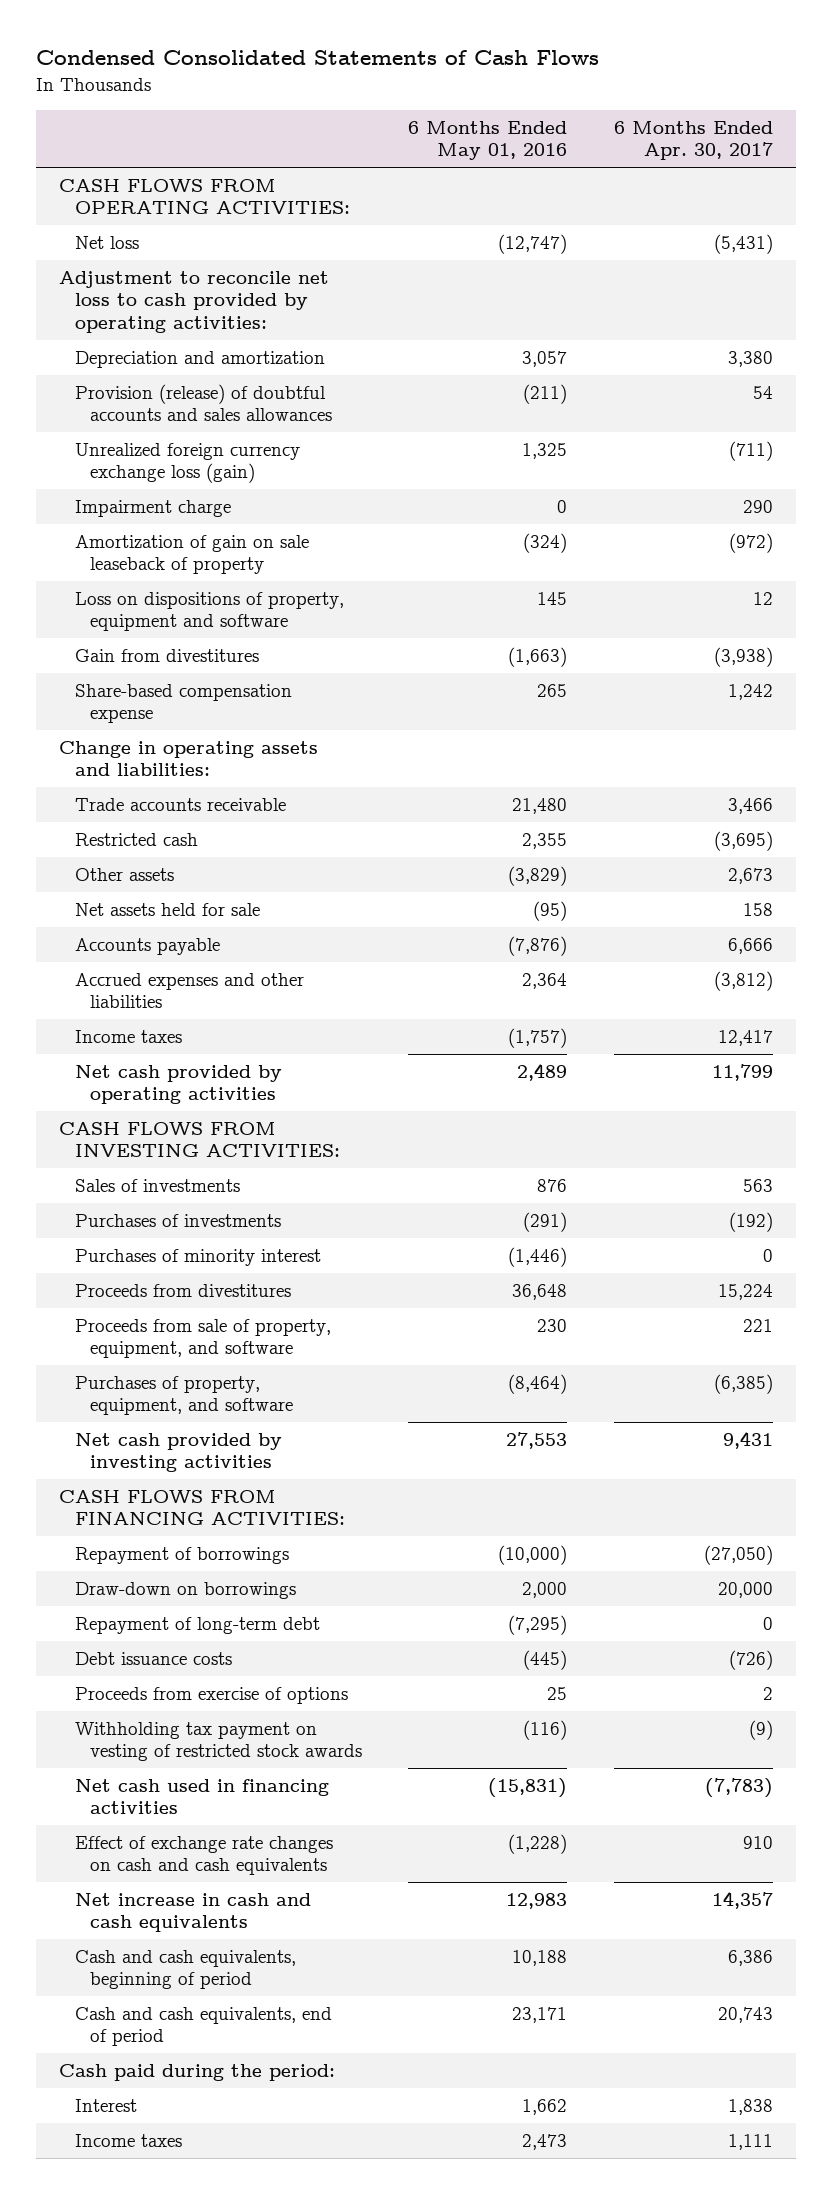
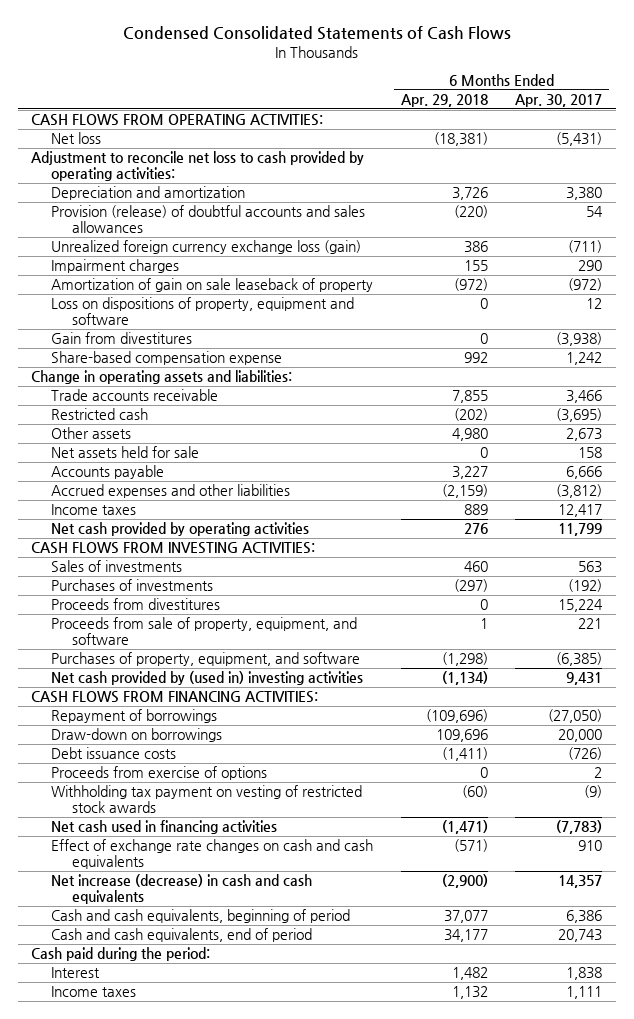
- | 6 Months Ended May 01, 2016 | 6 Months Ended Apr. 30, 2017
+ | 6 Months Ended Apr. 29, 2018 | 6 Months Ended Apr. 30, 2017
- Impairment charge | 0 | 290
+ Impairment charges | 155 | 290
- Purchases of minority interest | (1,446) | 0
- Net cash provided by investing activities | 27,553 | 9,431
+ Net cash provided by (used in) investing activities | (1,134) | 9,431
- Repayment of long-term debt | (7,295) | 0
- Net increase in cash and cash equivalents | 12,983 | 14,357
+ Net increase (decrease) in cash and cash equivalents | (2,900) | 14,357

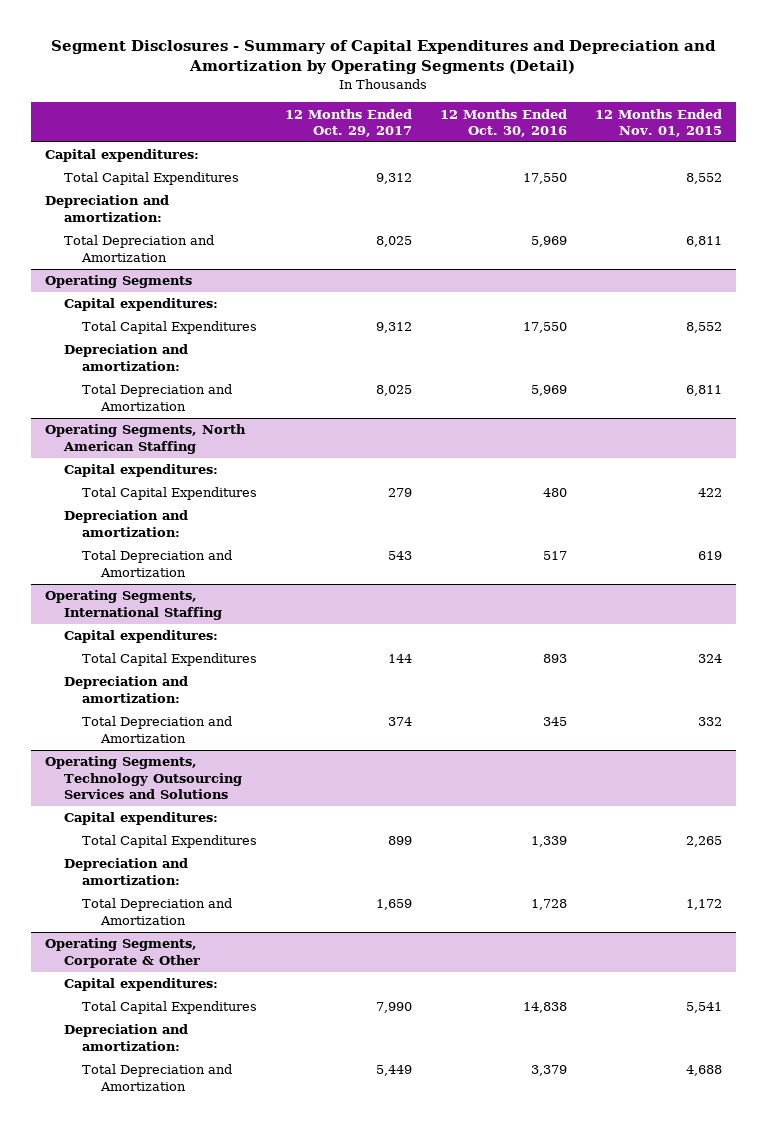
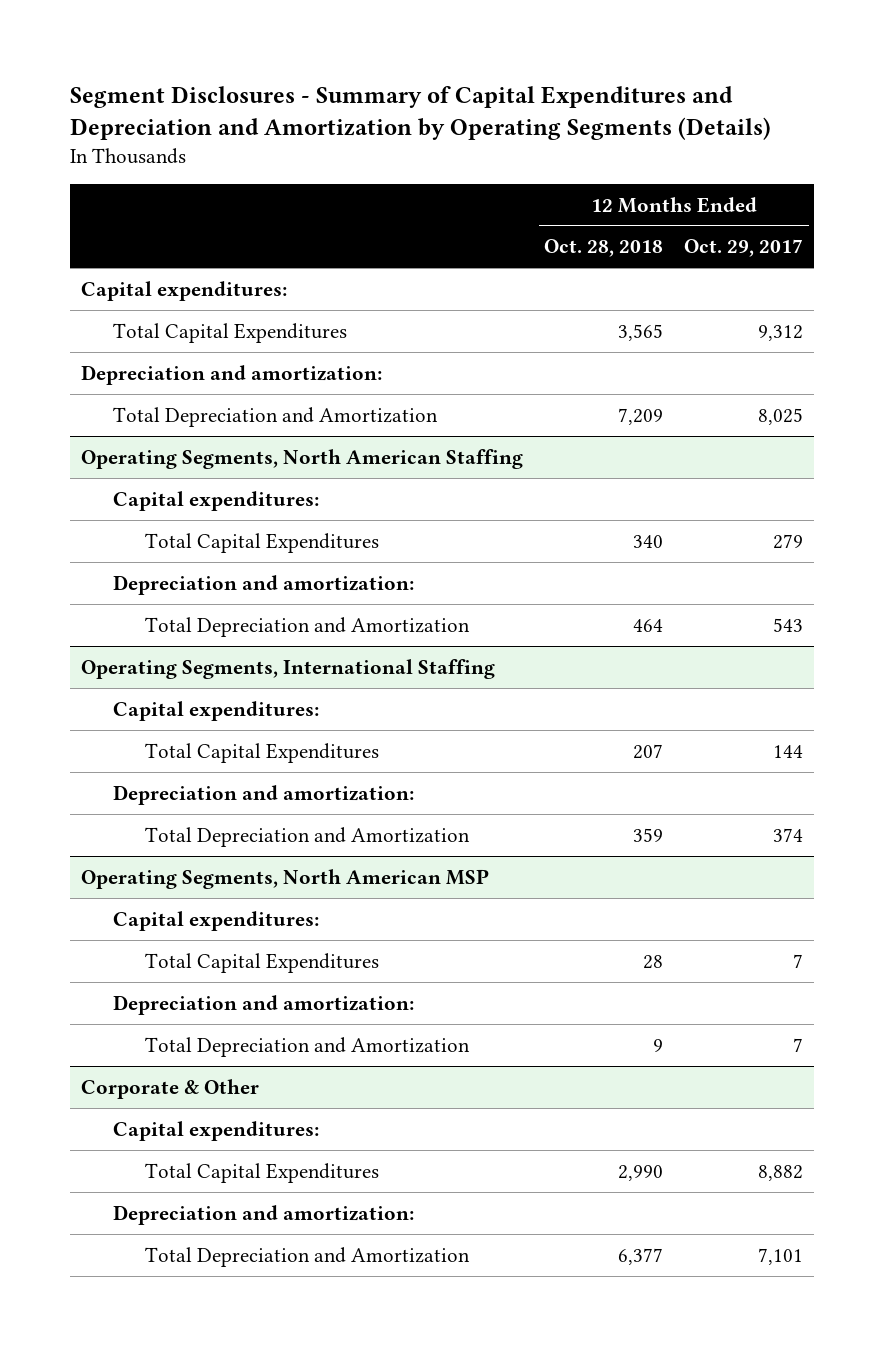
- Segment Disclosures - Summary of Capital Expenditures and Depreciation and Amortization by Operating Segments (Detail)
+ Segment Disclosures - Summary of Capital Expenditures and Depreciation and Amortization by Operating Segments (Details)
- | 12 Months Ended Oct. 29, 2017 | 12 Months Ended Oct. 30, 2016 | 12 Months Ended Nov. 01, 2015
+ | 12 Months Ended Oct. 28, 2018 | 12 Months Ended Oct. 29, 2017
- Operating Segments
- Capital expenditures:
- Total Capital Expenditures | 9,312 | 17,550 | 8,552
- Depreciation and amortization:
- Total Depreciation and Amortization | 8,025 | 5,969 | 6,811
- Operating Segments, Technology Outsourcing Services and Solutions
+ Operating Segments, North American MSP
- Total Capital Expenditures | 899 | 1,339 | 2,265
+ Total Capital Expenditures | 28 | 7
- Total Depreciation and Amortization | 1,659 | 1,728 | 1,172
- Operating Segments, Corporate & Other
+ Total Depreciation and Amortization | 9 | 7
+ Corporate & Other
- Total Capital Expenditures | 7,990 | 14,838 | 5,541
+ Total Capital Expenditures | 2,990 | 8,882
- Total Depreciation and Amortization | 5,449 | 3,379 | 4,688
+ Total Depreciation and Amortization | 6,377 | 7,101

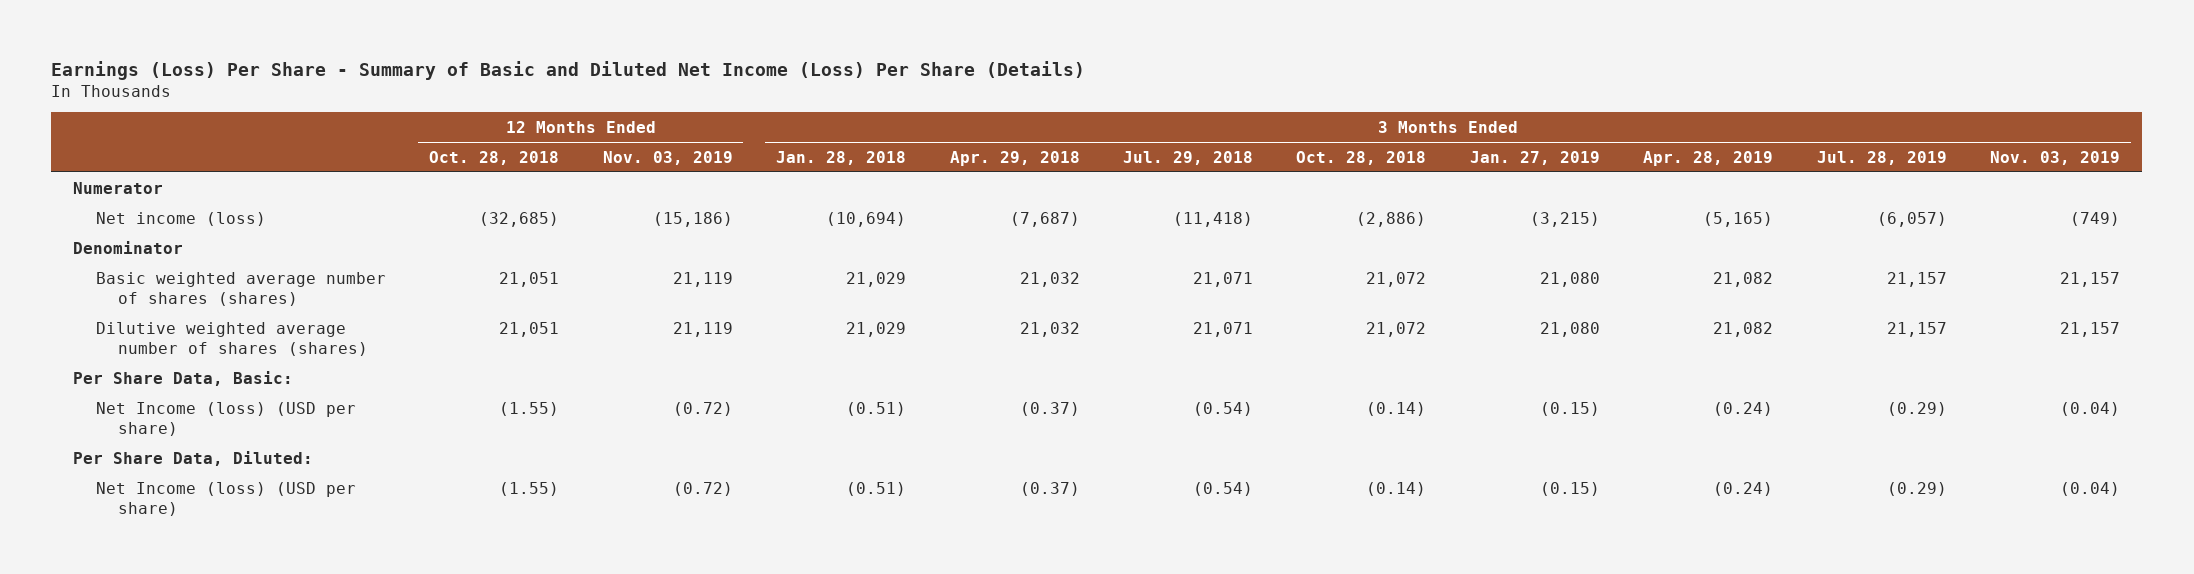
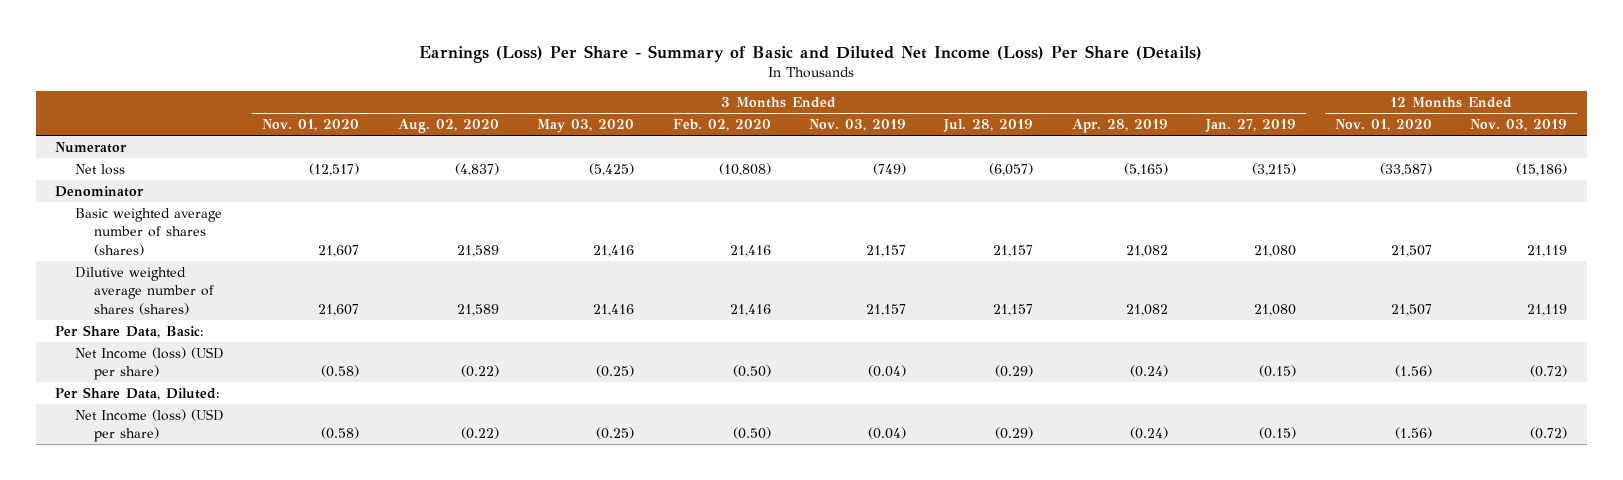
- | 12 Months Ended Oct. 28, 2018 | 12 Months Ended Nov. 03, 2019 | 3 Months Ended Jan. 28, 2018 | 3 Months Ended Apr. 29, 2018 | 3 Months Ended Jul. 29, 2018 | 3 Months Ended Oct. 28, 2018 | 3 Months Ended Jan. 27, 2019 | 3 Months Ended Apr. 28, 2019 | 3 Months Ended Jul. 28, 2019 | 3 Months Ended Nov. 03, 2019
+ | 3 Months Ended Nov. 01, 2020 | 3 Months Ended Aug. 02, 2020 | 3 Months Ended May 03, 2020 | 3 Months Ended Feb. 02, 2020 | 3 Months Ended Nov. 03, 2019 | 3 Months Ended Jul. 28, 2019 | 3 Months Ended Apr. 28, 2019 | 3 Months Ended Jan. 27, 2019 | 12 Months Ended Nov. 01, 2020 | 12 Months Ended Nov. 03, 2019
- Net income (loss) | (32,685) | (15,186) | (10,694) | (7,687) | (11,418) | (2,886) | (3,215) | (5,165) | (6,057) | (749)
+ Net loss | (12,517) | (4,837) | (5,425) | (10,808) | (749) | (6,057) | (5,165) | (3,215) | (33,587) | (15,186)

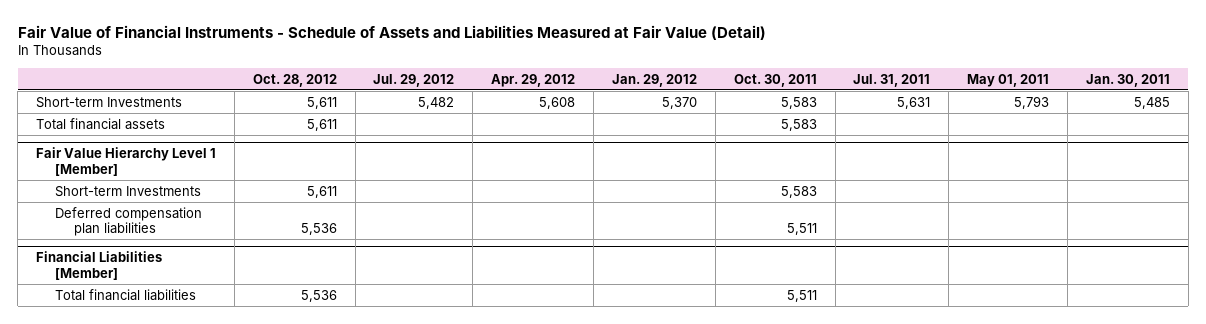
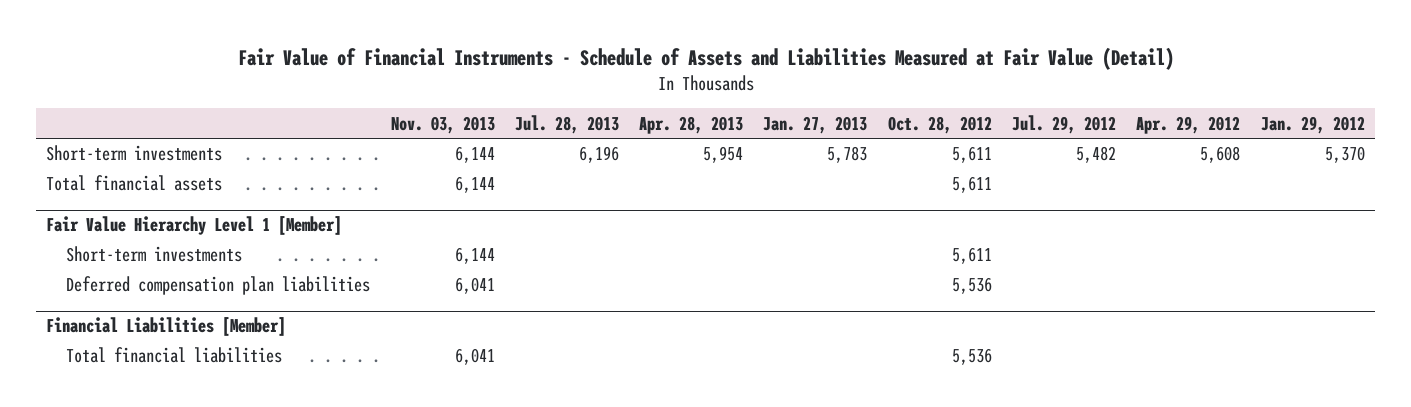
- | Oct. 28, 2012 | Jul. 29, 2012 | Apr. 29, 2012 | Jan. 29, 2012 | Oct. 30, 2011 | Jul. 31, 2011 | May 01, 2011 | Jan. 30, 2011
+ | Nov. 03, 2013 | Jul. 28, 2013 | Apr. 28, 2013 | Jan. 27, 2013 | Oct. 28, 2012 | Jul. 29, 2012 | Apr. 29, 2012 | Jan. 29, 2012
- Short-term Investments | 5,611 | 5,482 | 5,608 | 5,370 | 5,583 | 5,631 | 5,793 | 5,485
+ Short-term investments | 6,144 | 6,196 | 5,954 | 5,783 | 5,611 | 5,482 | 5,608 | 5,370
@ Fair Value Hierarchy Level 1 [Member]
- Short-term Investments | 5,611 | | | | 5,583 | | |
+ Short-term investments | 6,144 | | | | 5,611 | | |

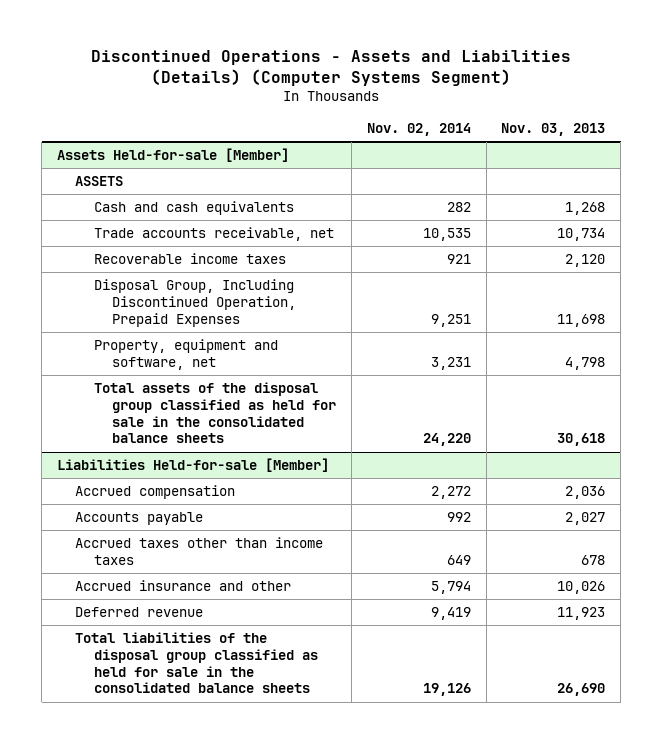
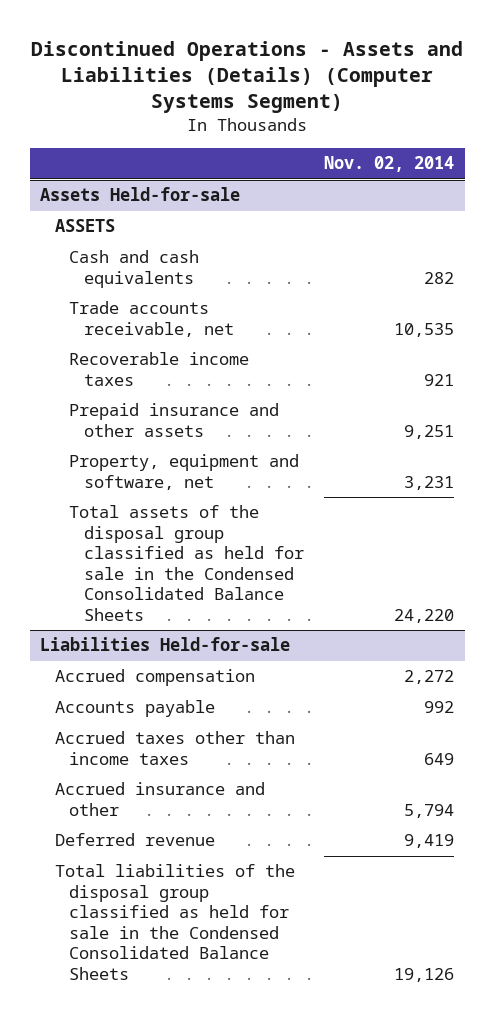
- | Nov. 02, 2014 | Nov. 03, 2013
+ | Nov. 02, 2014
- Assets Held-for-sale [Member]
+ Assets Held-for-sale
- Disposal Group, Including Discontinued Operation, Prepaid Expenses | 9,251 | 11,698
+ Prepaid insurance and other assets | 9,251
- Total assets of the disposal group classified as held for sale in the consolidated balance sheets | 24,220 | 30,618
- Liabilities Held-for-sale [Member]
+ Total assets of the disposal group classified as held for sale in the Condensed Consolidated Balance Sheets | 24,220
+ Liabilities Held-for-sale
- Total liabilities of the disposal group classified as held for sale in the consolidated balance sheets | 19,126 | 26,690
+ Total liabilities of the disposal group classified as held for sale in the Condensed Consolidated Balance Sheets | 19,126

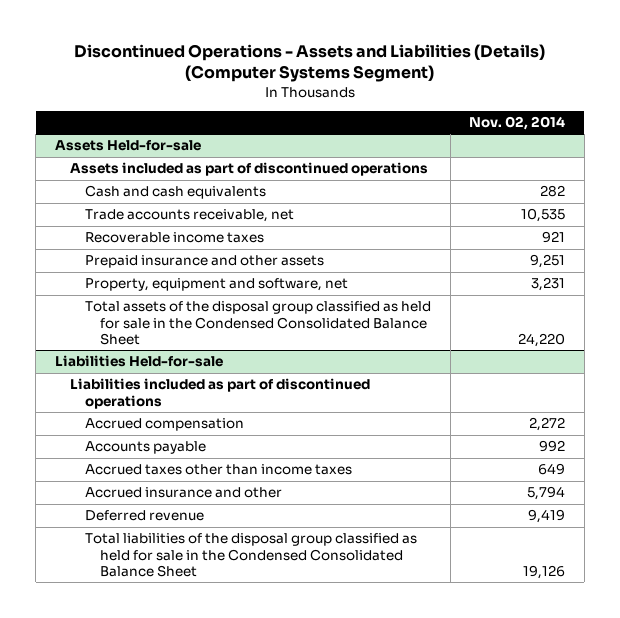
@ Assets Held-for-sale
- ASSETS
+ Assets included as part of discontinued operations
- Total assets of the disposal group classified as held for sale in the Condensed Consolidated Balance Sheets | 24,220
+ Total assets of the disposal group classified as held for sale in the Condensed Consolidated Balance Sheet | 24,220
@ Liabilities Held-for-sale
+ Liabilities included as part of discontinued operations
- Total liabilities of the disposal group classified as held for sale in the Condensed Consolidated Balance Sheets | 19,126
+ Total liabilities of the disposal group classified as held for sale in the Condensed Consolidated Balance Sheet | 19,126

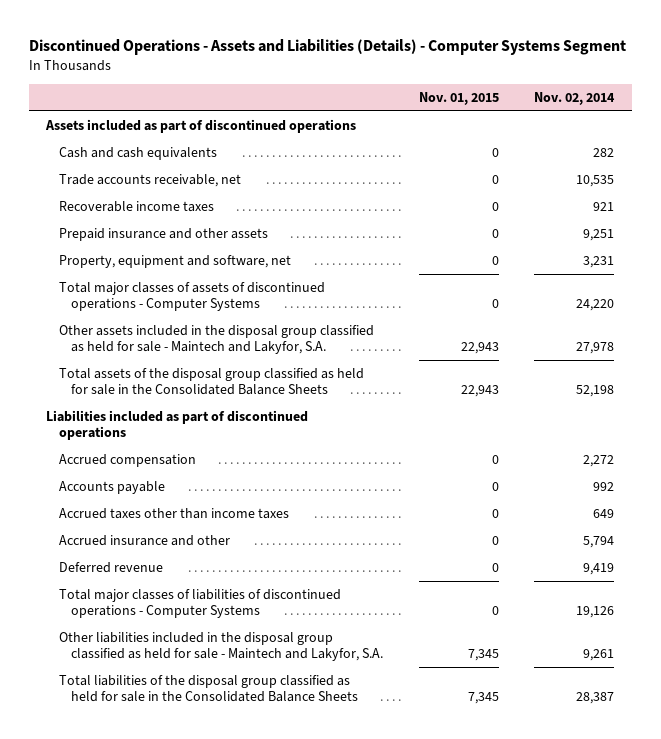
- Discontinued Operations - Assets and Liabilities (Details) (Computer Systems Segment)
+ Discontinued Operations - Assets and Liabilities (Details) - Computer Systems Segment
- | Nov. 02, 2014
+ | Nov. 01, 2015 | Nov. 02, 2014
- Assets Held-for-sale
- Total assets of the disposal group classified as held for sale in the Condensed Consolidated Balance Sheet | 24,220
- Liabilities Held-for-sale
+ Total major classes of assets of discontinued operations - Computer Systems | 0 | 24,220
+ Other assets included in the disposal group classified as held for sale - Maintech and Lakyfor, S.A. | 22,943 | 27,978
+ Total assets of the disposal group classified as held for sale in the Consolidated Balance Sheets | 22,943 | 52,198
- Total liabilities of the disposal group classified as held for sale in the Condensed Consolidated Balance Sheet | 19,126
+ Total major classes of liabilities of discontinued operations - Computer Systems | 0 | 19,126
+ Other liabilities included in the disposal group classified as held for sale - Maintech and Lakyfor, S.A. | 7,345 | 9,261
+ Total liabilities of the disposal group classified as held for sale in the Consolidated Balance Sheets | 7,345 | 28,387

